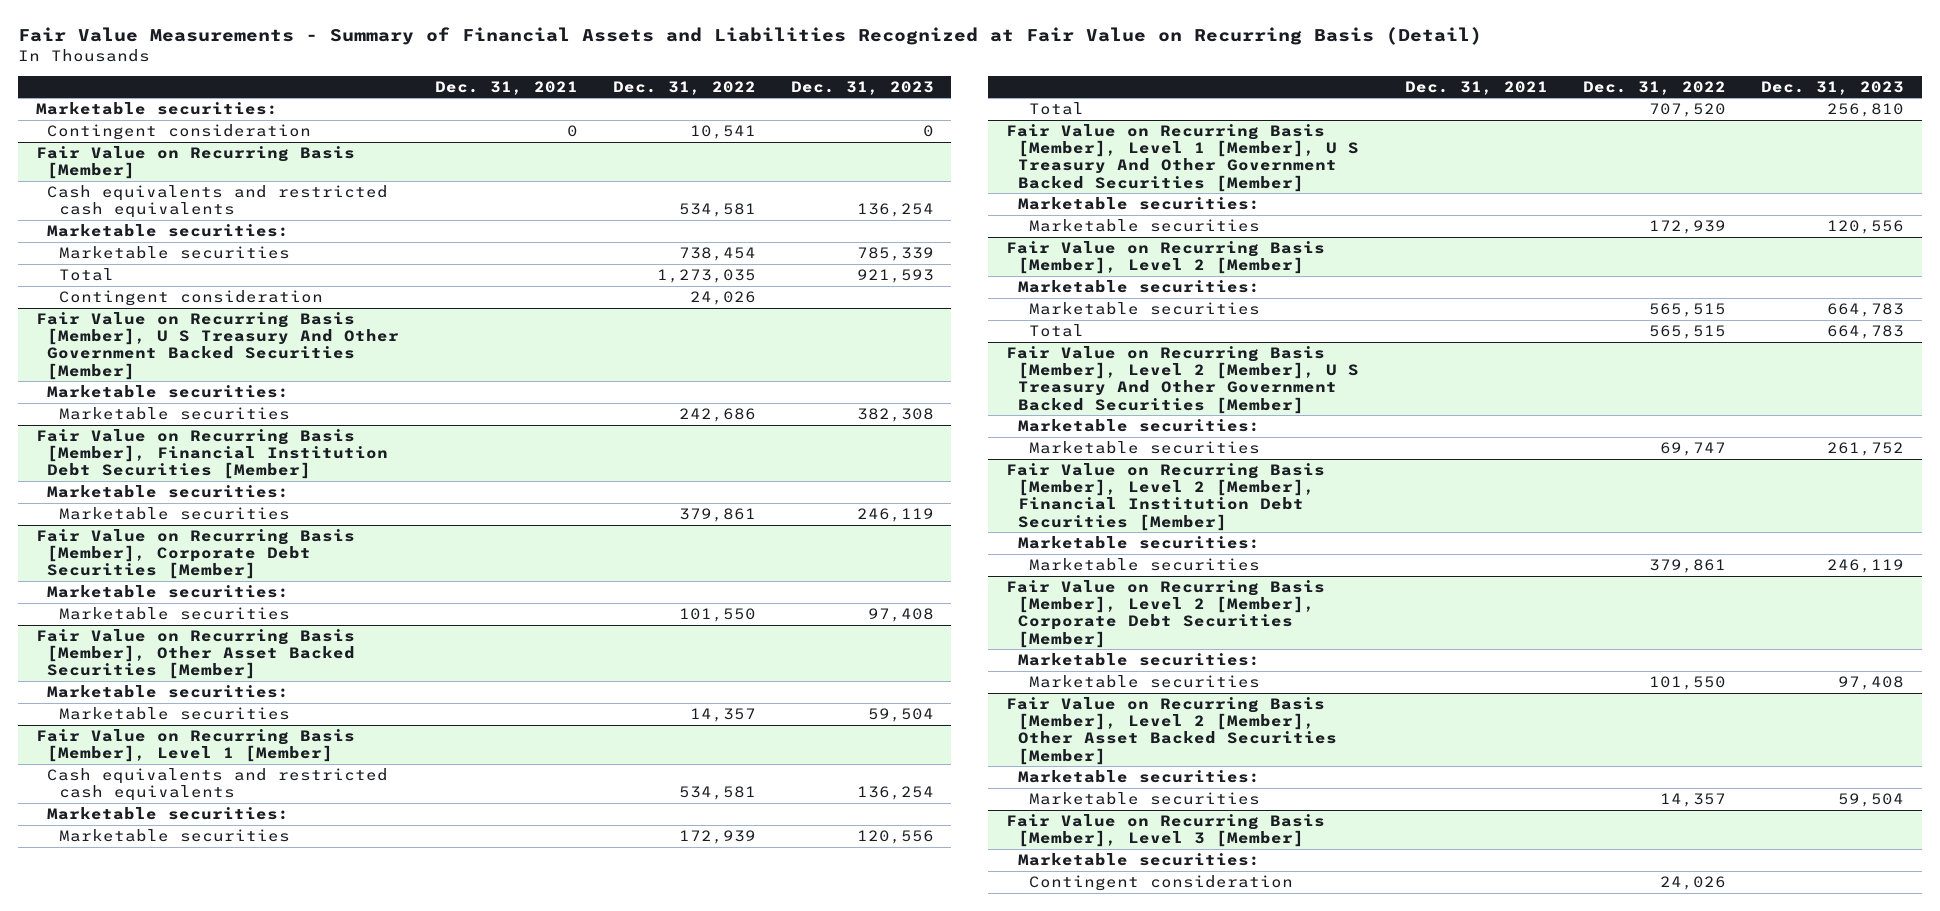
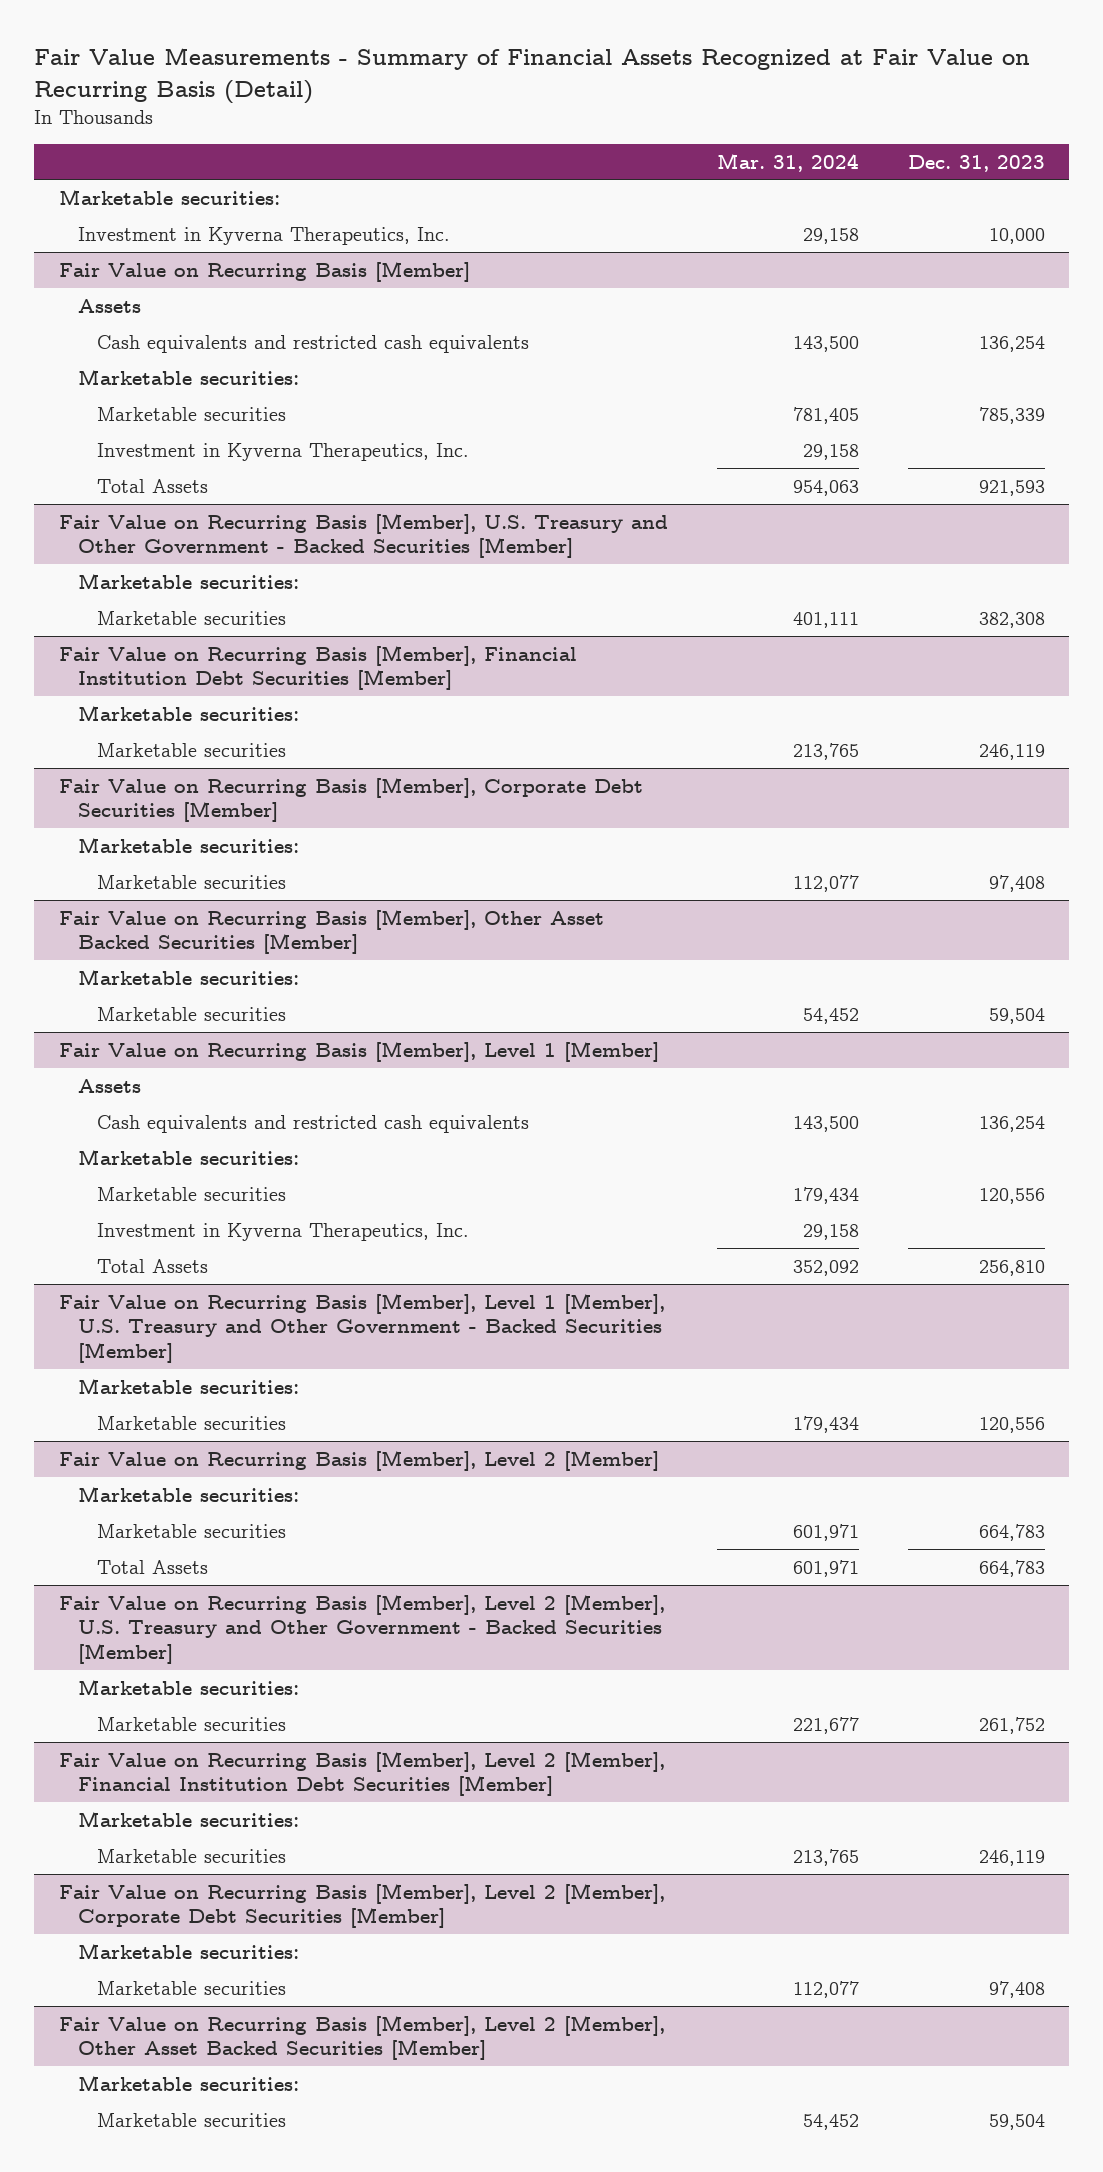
- Fair Value Measurements - Summary of Financial Assets and Liabilities Recognized at Fair Value on Recurring Basis (Detail)
+ Fair Value Measurements - Summary of Financial Assets Recognized at Fair Value on Recurring Basis (Detail)
- | Dec. 31, 2021 | Dec. 31, 2022 | Dec. 31, 2023
+ | Mar. 31, 2024 | Dec. 31, 2023
- Contingent consideration | 0 | 10,541 | 0
+ Investment in Kyverna Therapeutics, Inc. | 29,158 | 10,000
@ Fair Value on Recurring Basis [Member]
+ Assets
- Total | | 1,273,035 | 921,593
- Contingent consideration | | 24,026 |
- Fair Value on Recurring Basis [Member], U S Treasury And Other Government Backed Securities [Member]
@ Fair Value on Recurring Basis [Member]
+ Investment in Kyverna Therapeutics, Inc. | 29,158 |
+ Total Assets | 954,063 | 921,593
+ Fair Value on Recurring Basis [Member], U.S. Treasury and Other Government - Backed Securities [Member]
@ Fair Value on Recurring Basis [Member], Level 1 [Member]
+ Assets
- Total | | 707,520 | 256,810
- Fair Value on Recurring Basis [Member], Level 1 [Member], U S Treasury And Other Government Backed Securities [Member]
@ Fair Value on Recurring Basis [Member], Level 1 [Member]
+ Investment in Kyverna Therapeutics, Inc. | 29,158 |
+ Total Assets | 352,092 | 256,810
+ Fair Value on Recurring Basis [Member], Level 1 [Member], U.S. Treasury and Other Government - Backed Securities [Member]
@ Fair Value on Recurring Basis [Member], Level 2 [Member]
- Total | | 565,515 | 664,783
- Fair Value on Recurring Basis [Member], Level 2 [Member], U S Treasury And Other Government Backed Securities [Member]
@ Fair Value on Recurring Basis [Member], Level 2 [Member]
+ Total Assets | 601,971 | 664,783
+ Fair Value on Recurring Basis [Member], Level 2 [Member], U.S. Treasury and Other Government - Backed Securities [Member]
- Fair Value on Recurring Basis [Member], Level 3 [Member]
- Marketable securities:
- Contingent consideration | | 24,026 |

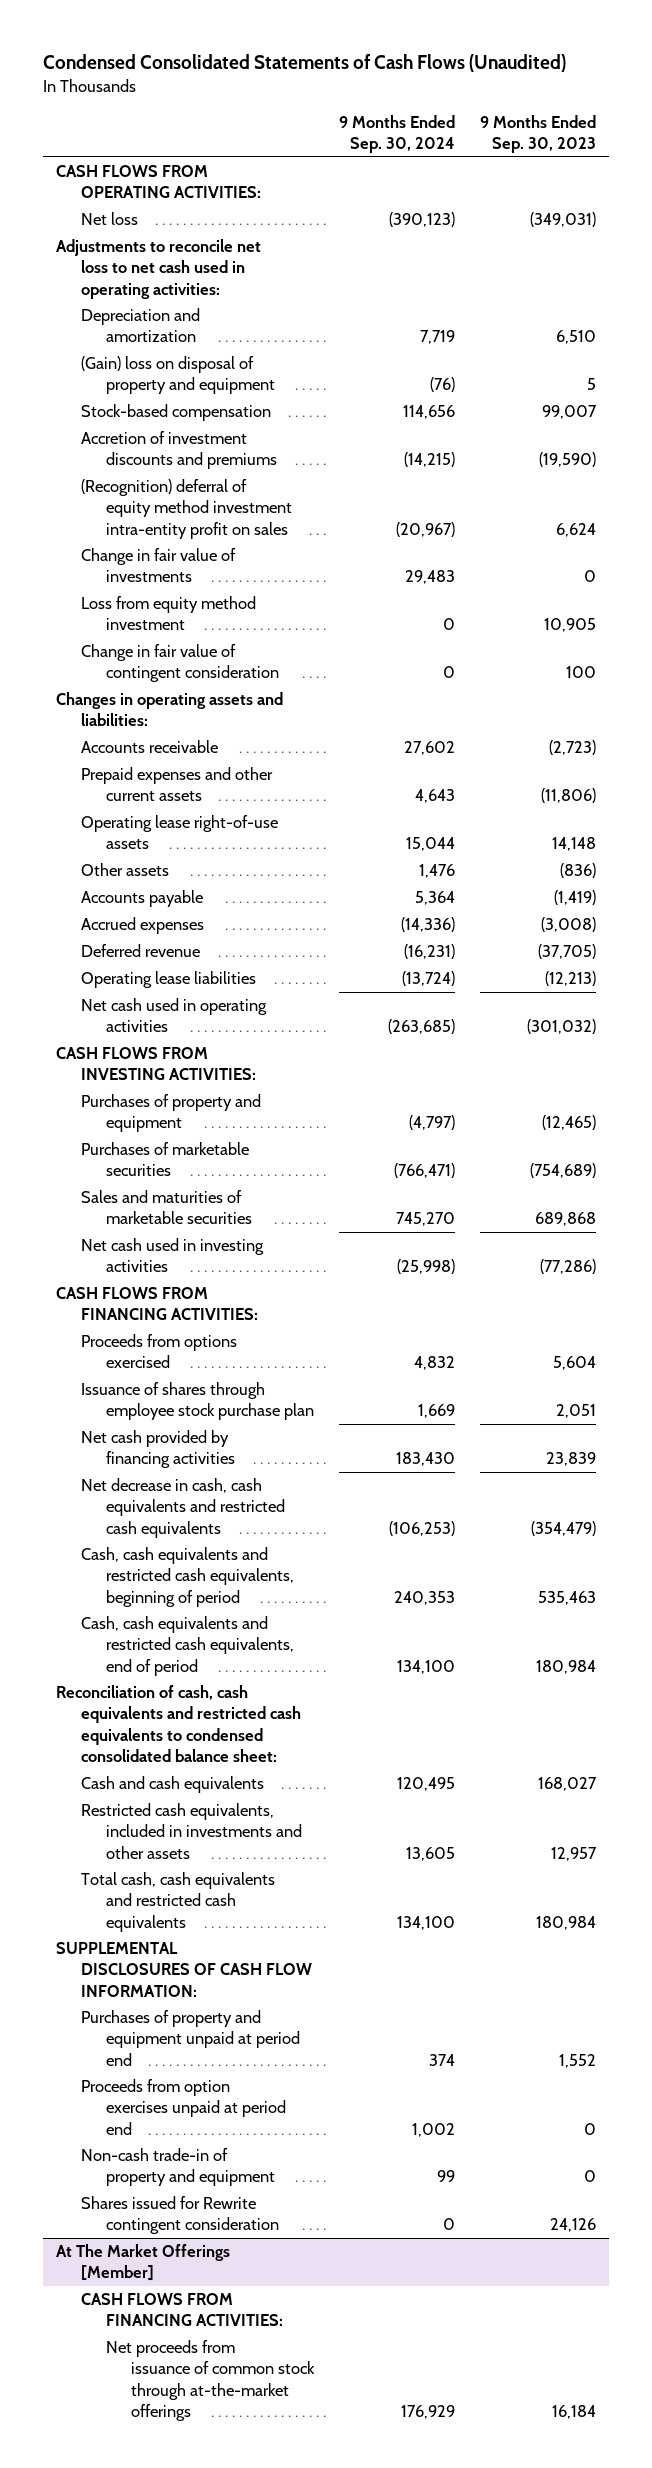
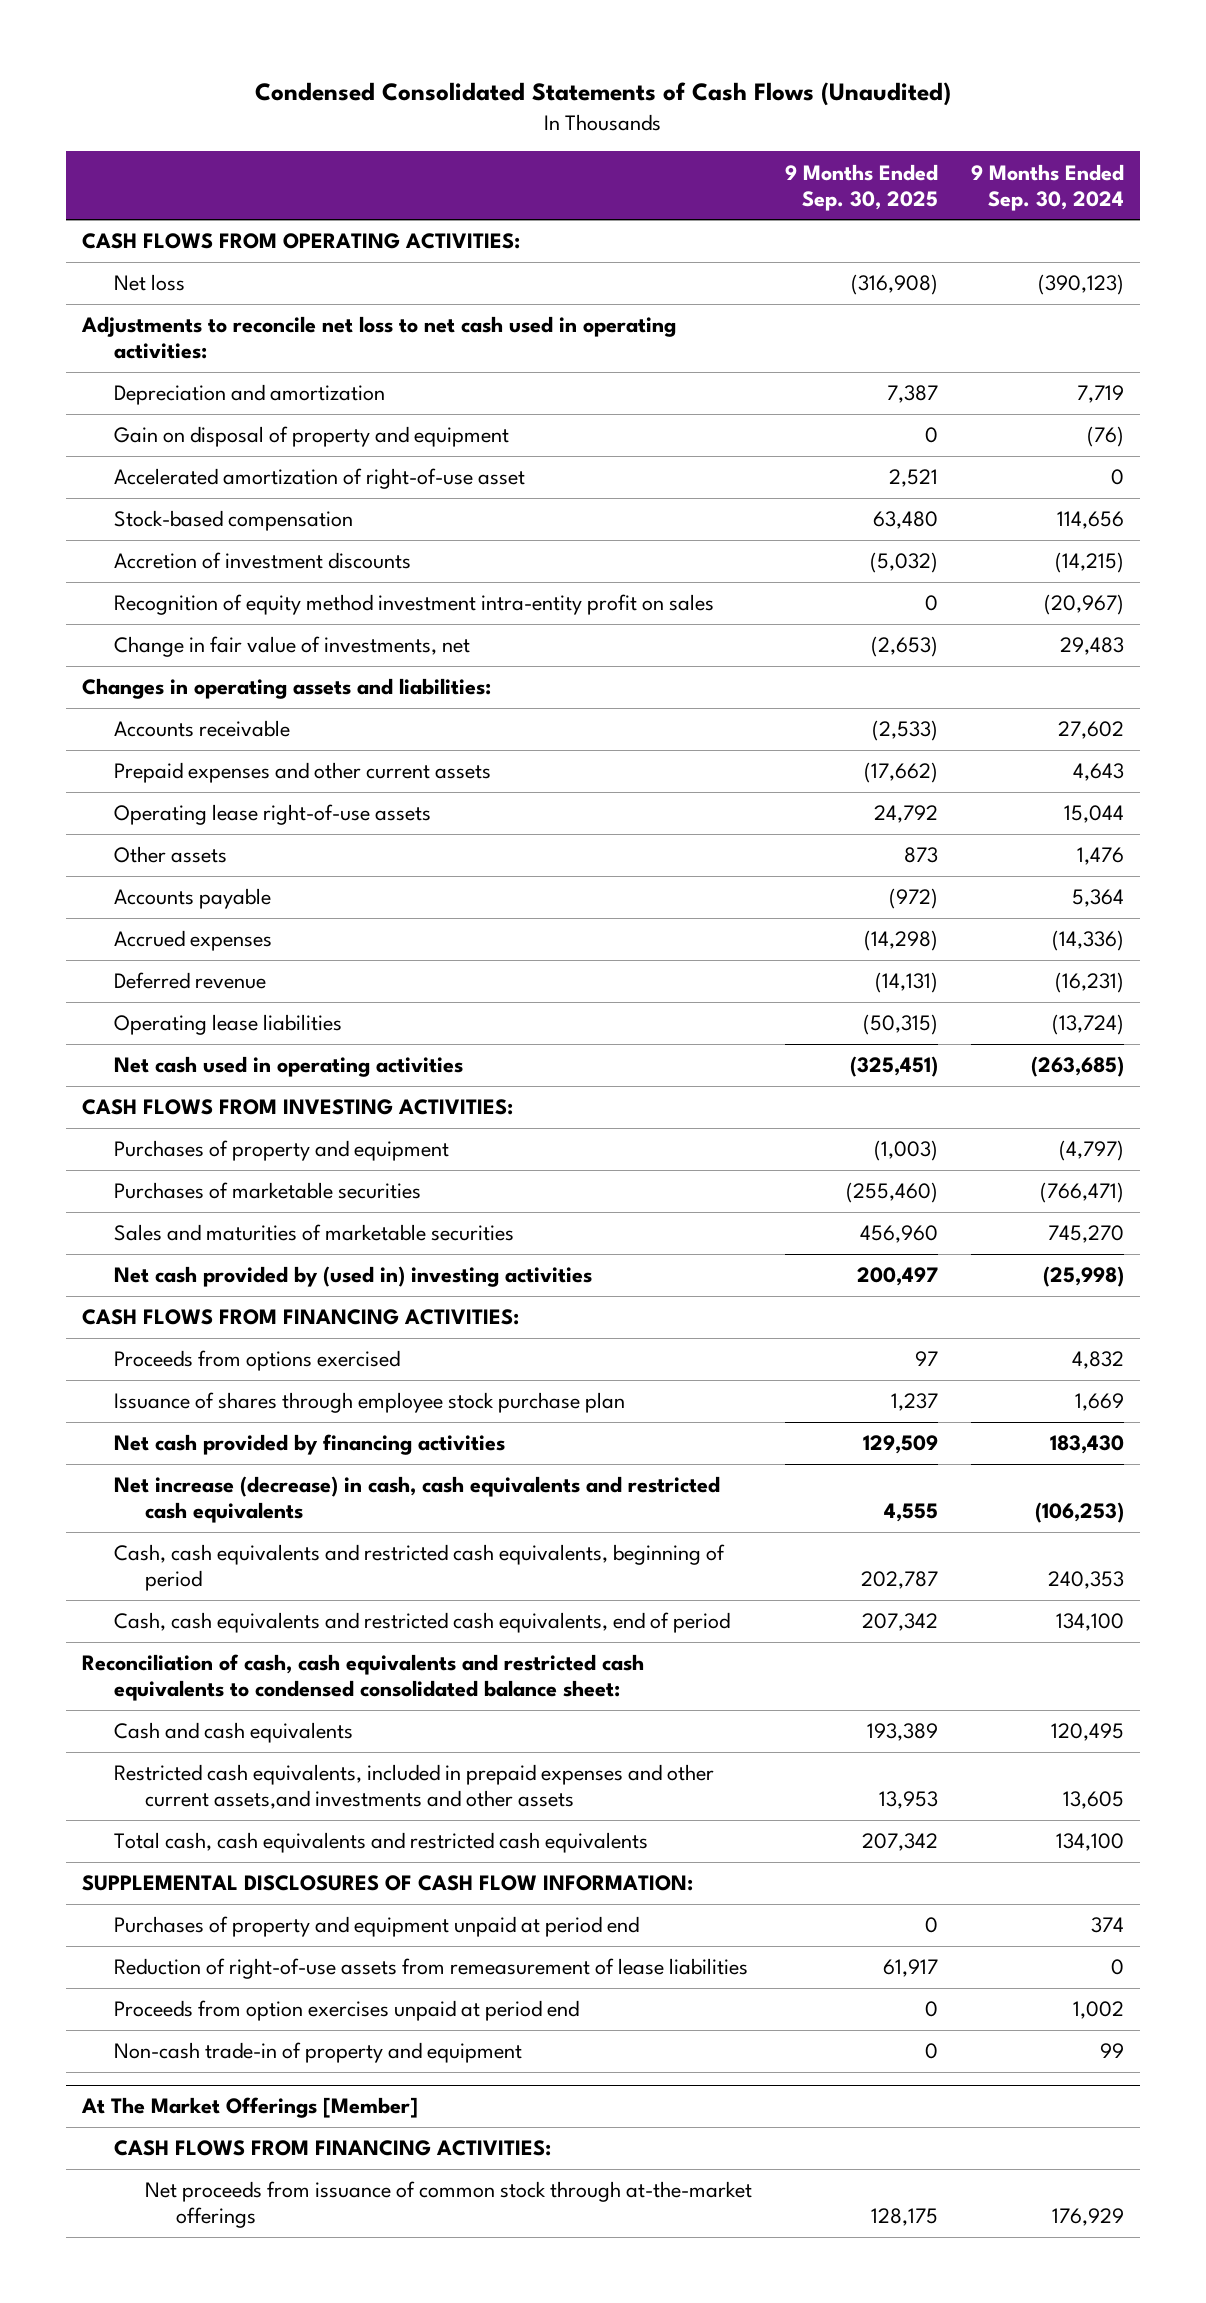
- | 9 Months Ended Sep. 30, 2024 | 9 Months Ended Sep. 30, 2023
+ | 9 Months Ended Sep. 30, 2025 | 9 Months Ended Sep. 30, 2024
- (Gain) loss on disposal of property and equipment | (76) | 5
+ Gain on disposal of property and equipment | 0 | (76)
+ Accelerated amortization of right-of-use asset | 2,521 | 0
- Accretion of investment discounts and premiums | (14,215) | (19,590)
- (Recognition) deferral of equity method investment intra-entity profit on sales | (20,967) | 6,624
- Change in fair value of investments | 29,483 | 0
- Loss from equity method investment | 0 | 10,905
- Change in fair value of contingent consideration | 0 | 100
+ Accretion of investment discounts | (5,032) | (14,215)
+ Recognition of equity method investment intra-entity profit on sales | 0 | (20,967)
+ Change in fair value of investments, net | (2,653) | 29,483
- Net cash used in investing activities | (25,998) | (77,286)
+ Net cash provided by (used in) investing activities | 200,497 | (25,998)
- Net decrease in cash, cash equivalents and restricted cash equivalents | (106,253) | (354,479)
+ Net increase (decrease) in cash, cash equivalents and restricted cash equivalents | 4,555 | (106,253)
- Restricted cash equivalents, included in investments and other assets | 13,605 | 12,957
+ Restricted cash equivalents, included in prepaid expenses and other current assets,and investments and other assets | 13,953 | 13,605
+ Reduction of right-of-use assets from remeasurement of lease liabilities | 61,917 | 0
- Shares issued for Rewrite contingent consideration | 0 | 24,126

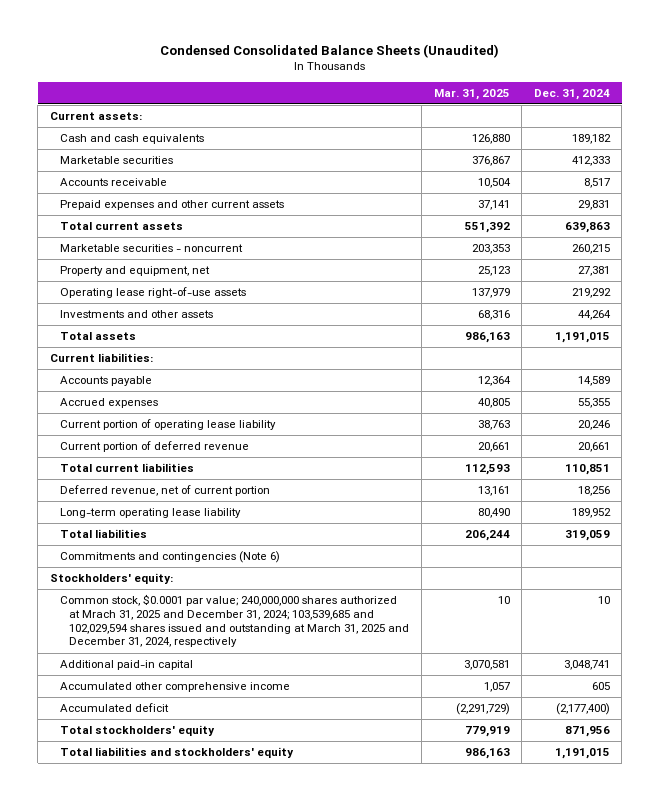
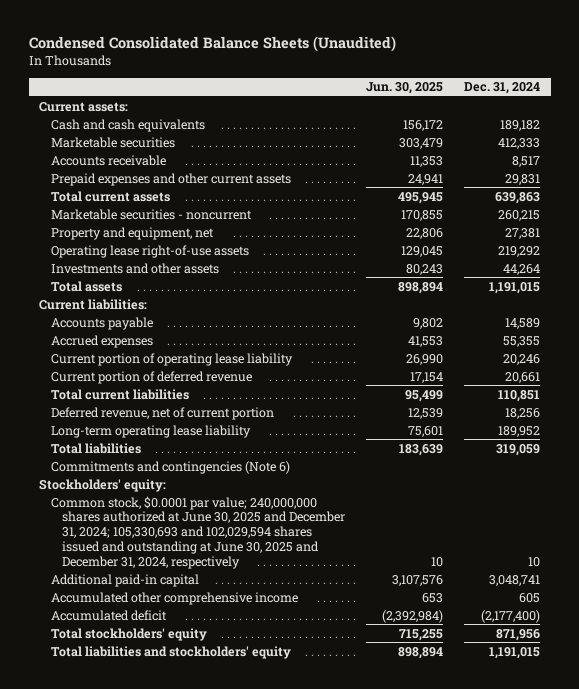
- | Mar. 31, 2025 | Dec. 31, 2024
+ | Jun. 30, 2025 | Dec. 31, 2024
- Common stock, $0.0001 par value; 240,000,000 shares authorized at Mrach 31, 2025 and December 31, 2024; 103,539,685 and 102,029,594 shares issued and outstanding at March 31, 2025 and December 31, 2024, respectively | 10 | 10
+ Common stock, $0.0001 par value; 240,000,000 shares authorized at June 30, 2025 and December 31, 2024; 105,330,693 and 102,029,594 shares issued and outstanding at June 30, 2025 and December 31, 2024, respectively | 10 | 10

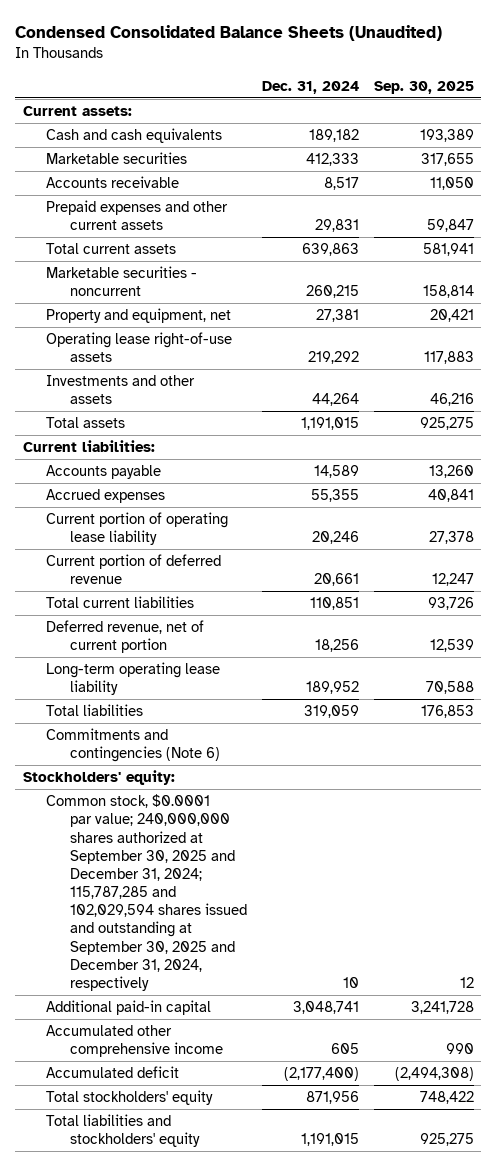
- | Jun. 30, 2025 | Dec. 31, 2024
+ | Dec. 31, 2024 | Sep. 30, 2025
- Common stock, $0.0001 par value; 240,000,000 shares authorized at June 30, 2025 and December 31, 2024; 105,330,693 and 102,029,594 shares issued and outstanding at June 30, 2025 and December 31, 2024, respectively | 10 | 10
+ Common stock, $0.0001 par value; 240,000,000 shares authorized at September 30, 2025 and December 31, 2024; 115,787,285 and 102,029,594 shares issued and outstanding at September 30, 2025 and December 31, 2024, respectively | 10 | 12

